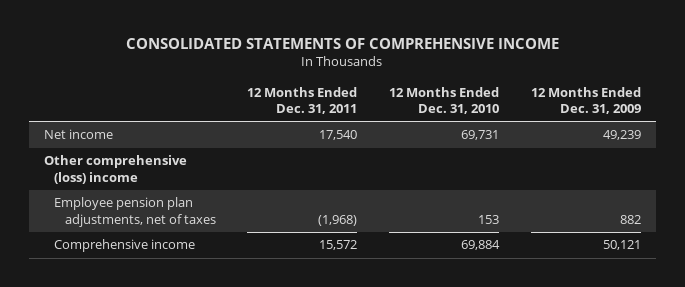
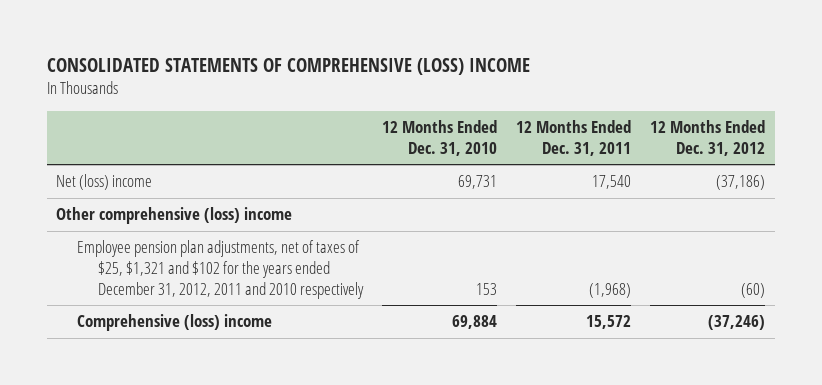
- CONSOLIDATED STATEMENTS OF COMPREHENSIVE INCOME
+ CONSOLIDATED STATEMENTS OF COMPREHENSIVE (LOSS) INCOME
- | 12 Months Ended Dec. 31, 2011 | 12 Months Ended Dec. 31, 2010 | 12 Months Ended Dec. 31, 2009
+ | 12 Months Ended Dec. 31, 2010 | 12 Months Ended Dec. 31, 2011 | 12 Months Ended Dec. 31, 2012
- Net income | 17,540 | 69,731 | 49,239
+ Net (loss) income | 69,731 | 17,540 | (37,186)
- Employee pension plan adjustments, net of taxes | (1,968) | 153 | 882
- Comprehensive income | 15,572 | 69,884 | 50,121
+ Employee pension plan adjustments, net of taxes of $25, $1,321 and $102 for the years ended December 31, 2012, 2011 and 2010 respectively | 153 | (1,968) | (60)
+ Comprehensive (loss) income | 69,884 | 15,572 | (37,246)

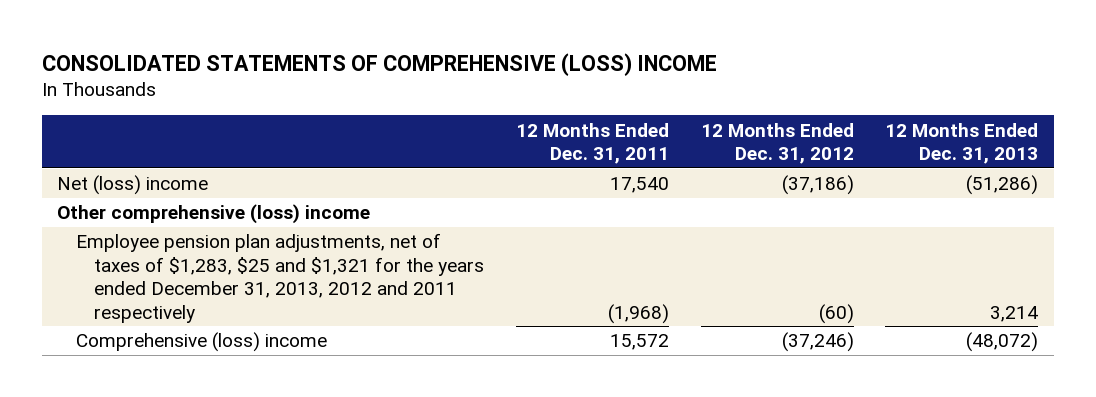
- | 12 Months Ended Dec. 31, 2010 | 12 Months Ended Dec. 31, 2011 | 12 Months Ended Dec. 31, 2012
+ | 12 Months Ended Dec. 31, 2011 | 12 Months Ended Dec. 31, 2012 | 12 Months Ended Dec. 31, 2013
- Employee pension plan adjustments, net of taxes of $25, $1,321 and $102 for the years ended December 31, 2012, 2011 and 2010 respectively | 153 | (1,968) | (60)
+ Employee pension plan adjustments, net of taxes of $1,283, $25 and $1,321 for the years ended December 31, 2013, 2012 and 2011 respectively | (1,968) | (60) | 3,214

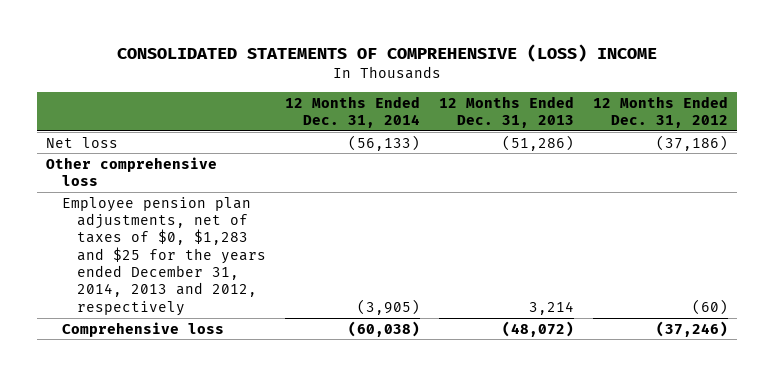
- | 12 Months Ended Dec. 31, 2011 | 12 Months Ended Dec. 31, 2012 | 12 Months Ended Dec. 31, 2013
+ | 12 Months Ended Dec. 31, 2014 | 12 Months Ended Dec. 31, 2013 | 12 Months Ended Dec. 31, 2012
- Net (loss) income | 17,540 | (37,186) | (51,286)
- Other comprehensive (loss) income
- Employee pension plan adjustments, net of taxes of $1,283, $25 and $1,321 for the years ended December 31, 2013, 2012 and 2011 respectively | (1,968) | (60) | 3,214
- Comprehensive (loss) income | 15,572 | (37,246) | (48,072)
+ Net loss | (56,133) | (51,286) | (37,186)
+ Other comprehensive loss
+ Employee pension plan adjustments, net of taxes of $0, $1,283 and $25 for the years ended December 31, 2014, 2013 and 2012, respectively | (3,905) | 3,214 | (60)
+ Comprehensive loss | (60,038) | (48,072) | (37,246)

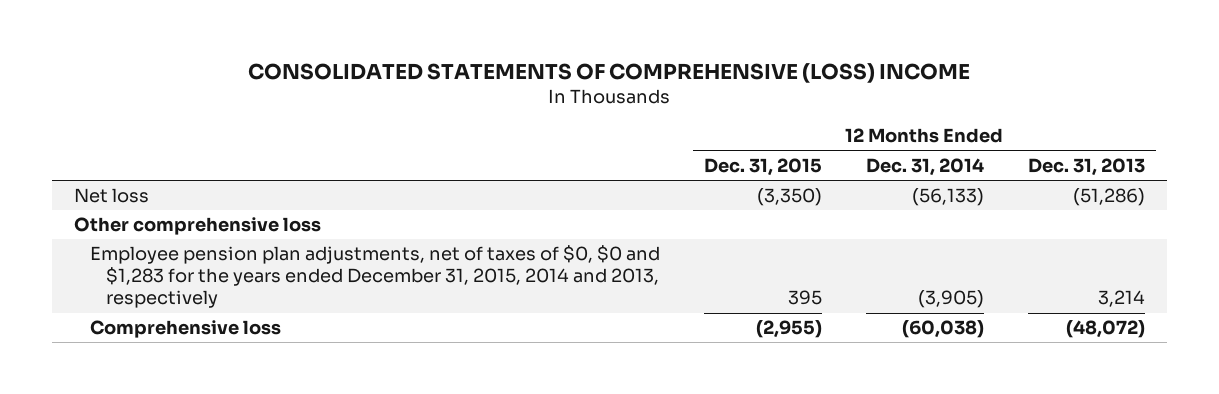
- | 12 Months Ended Dec. 31, 2014 | 12 Months Ended Dec. 31, 2013 | 12 Months Ended Dec. 31, 2012
+ | 12 Months Ended Dec. 31, 2015 | 12 Months Ended Dec. 31, 2014 | 12 Months Ended Dec. 31, 2013
- Employee pension plan adjustments, net of taxes of $0, $1,283 and $25 for the years ended December 31, 2014, 2013 and 2012, respectively | (3,905) | 3,214 | (60)
+ Employee pension plan adjustments, net of taxes of $0, $0 and $1,283 for the years ended December 31, 2015, 2014 and 2013, respectively | 395 | (3,905) | 3,214

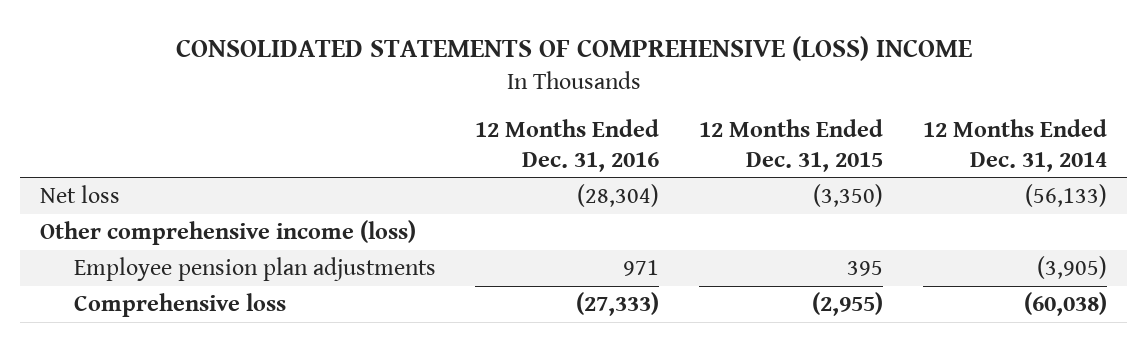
- | 12 Months Ended Dec. 31, 2015 | 12 Months Ended Dec. 31, 2014 | 12 Months Ended Dec. 31, 2013
+ | 12 Months Ended Dec. 31, 2016 | 12 Months Ended Dec. 31, 2015 | 12 Months Ended Dec. 31, 2014
- Other comprehensive loss
- Employee pension plan adjustments, net of taxes of $0, $0 and $1,283 for the years ended December 31, 2015, 2014 and 2013, respectively | 395 | (3,905) | 3,214
+ Other comprehensive income (loss)
+ Employee pension plan adjustments | 971 | 395 | (3,905)

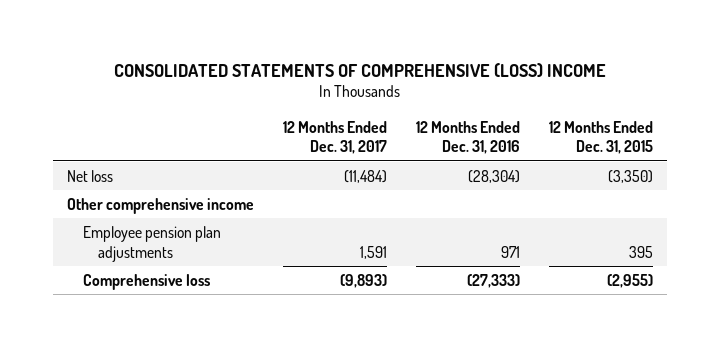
- | 12 Months Ended Dec. 31, 2016 | 12 Months Ended Dec. 31, 2015 | 12 Months Ended Dec. 31, 2014
+ | 12 Months Ended Dec. 31, 2017 | 12 Months Ended Dec. 31, 2016 | 12 Months Ended Dec. 31, 2015
- Other comprehensive income (loss)
+ Other comprehensive income

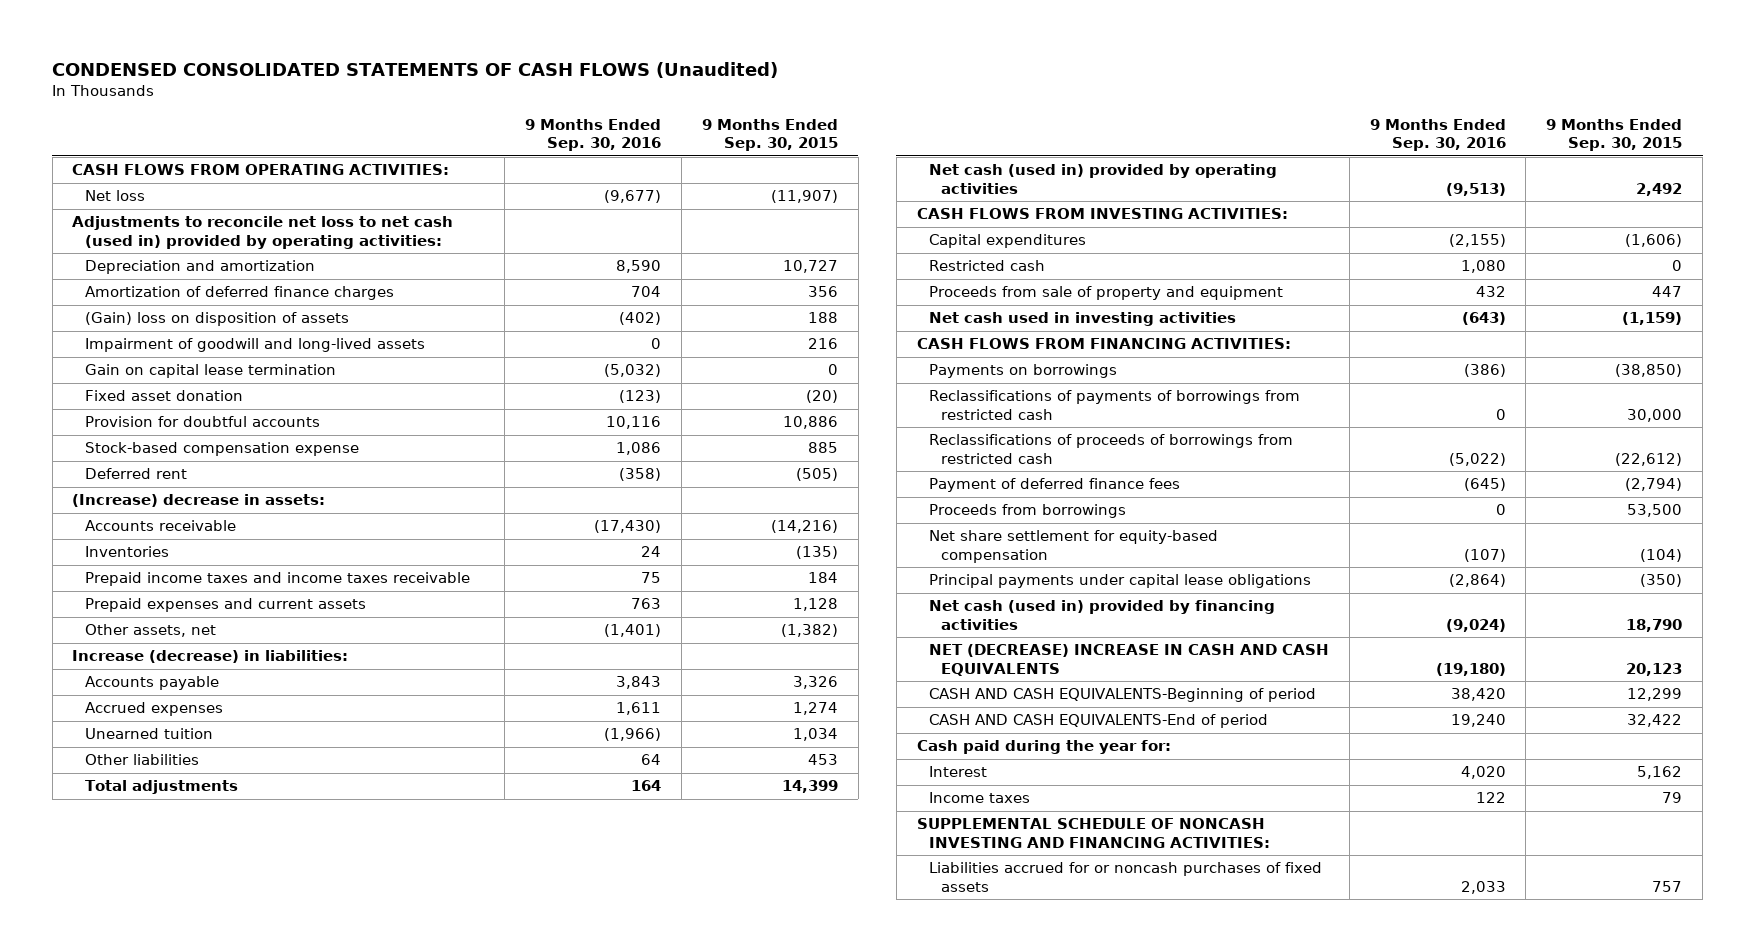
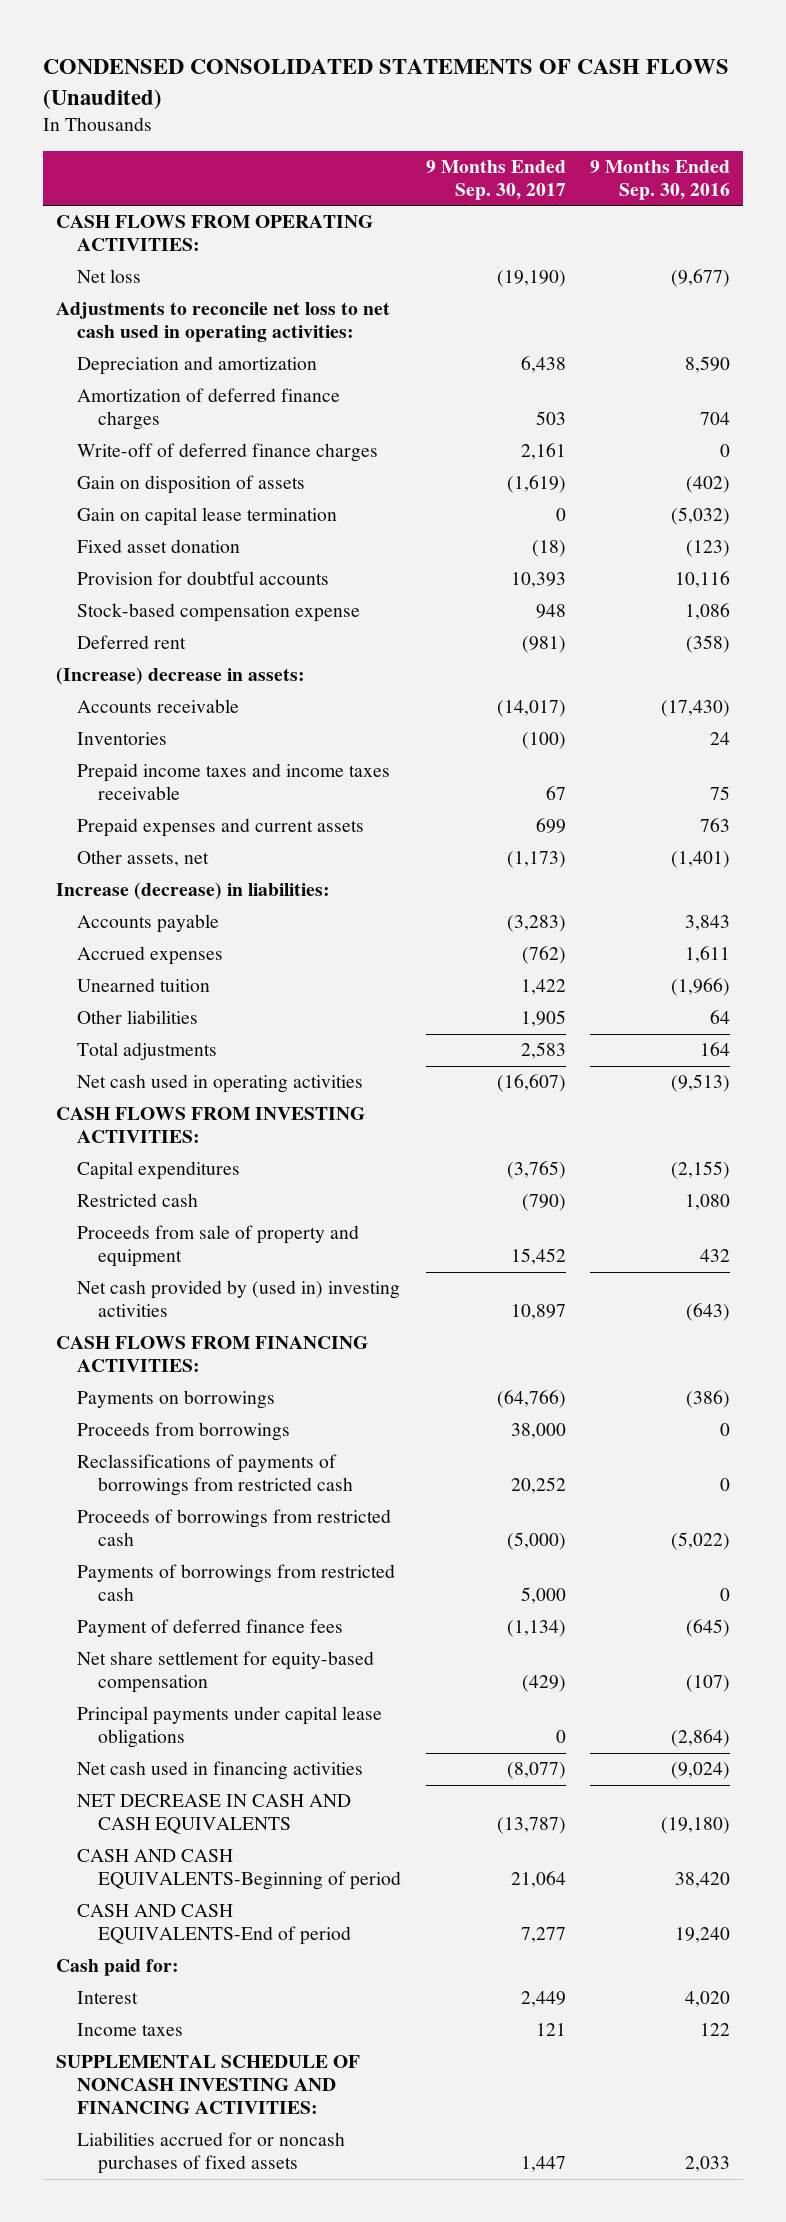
- | 9 Months Ended Sep. 30, 2016 | 9 Months Ended Sep. 30, 2015
+ | 9 Months Ended Sep. 30, 2017 | 9 Months Ended Sep. 30, 2016
- Adjustments to reconcile net loss to net cash (used in) provided by operating activities:
+ Adjustments to reconcile net loss to net cash used in operating activities:
- (Gain) loss on disposition of assets | (402) | 188
- Impairment of goodwill and long-lived assets | 0 | 216
+ Write-off of deferred finance charges | 2,161 | 0
+ Gain on disposition of assets | (1,619) | (402)
- Net cash (used in) provided by operating activities | (9,513) | 2,492
+ Net cash used in operating activities | (16,607) | (9,513)
- Net cash used in investing activities | (643) | (1,159)
+ Net cash provided by (used in) investing activities | 10,897 | (643)
moved up: Proceeds from borrowings | 38,000 | 0
- Reclassifications of proceeds of borrowings from restricted cash | (5,022) | (22,612)
+ Proceeds of borrowings from restricted cash | (5,000) | (5,022)
+ Payments of borrowings from restricted cash | 5,000 | 0
- Net cash (used in) provided by financing activities | (9,024) | 18,790
- NET (DECREASE) INCREASE IN CASH AND CASH EQUIVALENTS | (19,180) | 20,123
+ Net cash used in financing activities | (8,077) | (9,024)
+ NET DECREASE IN CASH AND CASH EQUIVALENTS | (13,787) | (19,180)
- Cash paid during the year for:
+ Cash paid for:

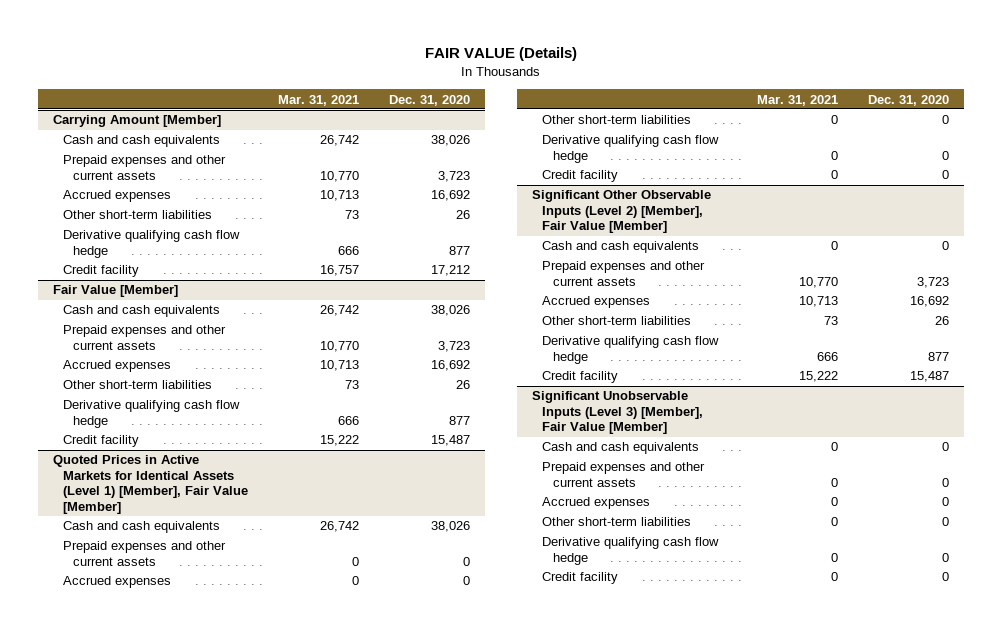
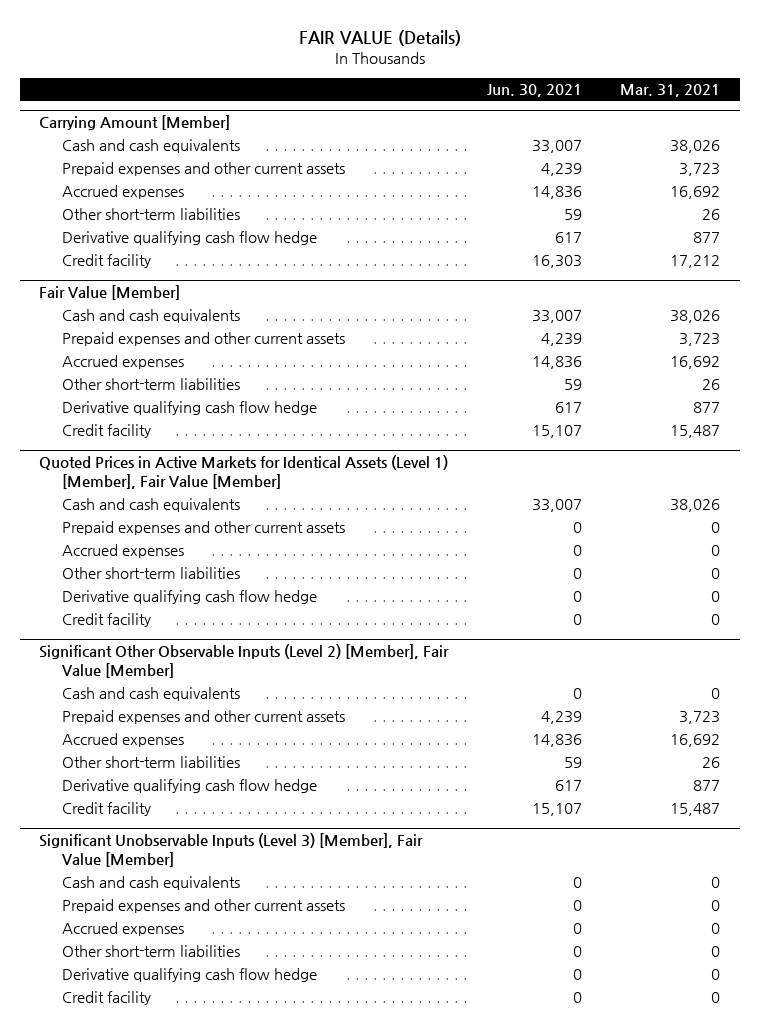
- | Mar. 31, 2021 | Dec. 31, 2020
+ | Jun. 30, 2021 | Mar. 31, 2021
@ Carrying Amount [Member]
- Cash and cash equivalents | 26,742 | 38,026
- Prepaid expenses and other current assets | 10,770 | 3,723
- Accrued expenses | 10,713 | 16,692
- Other short-term liabilities | 73 | 26
- Derivative qualifying cash flow hedge | 666 | 877
- Credit facility | 16,757 | 17,212
+ Cash and cash equivalents | 33,007 | 38,026
+ Prepaid expenses and other current assets | 4,239 | 3,723
+ Accrued expenses | 14,836 | 16,692
+ Other short-term liabilities | 59 | 26
+ Derivative qualifying cash flow hedge | 617 | 877
+ Credit facility | 16,303 | 17,212
@ Fair Value [Member]
- Cash and cash equivalents | 26,742 | 38,026
- Prepaid expenses and other current assets | 10,770 | 3,723
- Accrued expenses | 10,713 | 16,692
- Other short-term liabilities | 73 | 26
- Derivative qualifying cash flow hedge | 666 | 877
- Credit facility | 15,222 | 15,487
+ Cash and cash equivalents | 33,007 | 38,026
+ Prepaid expenses and other current assets | 4,239 | 3,723
+ Accrued expenses | 14,836 | 16,692
+ Other short-term liabilities | 59 | 26
+ Derivative qualifying cash flow hedge | 617 | 877
+ Credit facility | 15,107 | 15,487
@ Quoted Prices in Active Markets for Identical Assets (Level 1) [Member], Fair Value [Member]
- Cash and cash equivalents | 26,742 | 38,026
+ Cash and cash equivalents | 33,007 | 38,026
@ Significant Other Observable Inputs (Level 2) [Member], Fair Value [Member]
- Prepaid expenses and other current assets | 10,770 | 3,723
- Accrued expenses | 10,713 | 16,692
- Other short-term liabilities | 73 | 26
- Derivative qualifying cash flow hedge | 666 | 877
- Credit facility | 15,222 | 15,487
+ Prepaid expenses and other current assets | 4,239 | 3,723
+ Accrued expenses | 14,836 | 16,692
+ Other short-term liabilities | 59 | 26
+ Derivative qualifying cash flow hedge | 617 | 877
+ Credit facility | 15,107 | 15,487

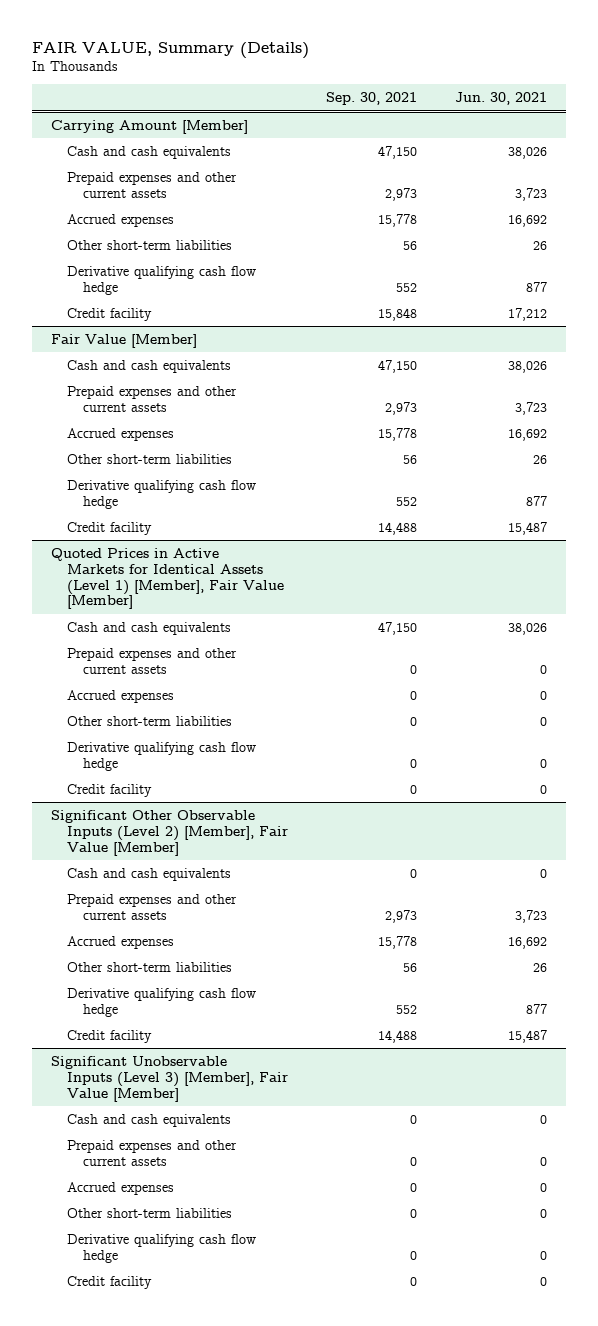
- FAIR VALUE (Details)
+ FAIR VALUE, Summary (Details)
- | Jun. 30, 2021 | Mar. 31, 2021
+ | Sep. 30, 2021 | Jun. 30, 2021
@ Carrying Amount [Member]
- Cash and cash equivalents | 33,007 | 38,026
- Prepaid expenses and other current assets | 4,239 | 3,723
- Accrued expenses | 14,836 | 16,692
- Other short-term liabilities | 59 | 26
- Derivative qualifying cash flow hedge | 617 | 877
- Credit facility | 16,303 | 17,212
+ Cash and cash equivalents | 47,150 | 38,026
+ Prepaid expenses and other current assets | 2,973 | 3,723
+ Accrued expenses | 15,778 | 16,692
+ Other short-term liabilities | 56 | 26
+ Derivative qualifying cash flow hedge | 552 | 877
+ Credit facility | 15,848 | 17,212
@ Fair Value [Member]
- Cash and cash equivalents | 33,007 | 38,026
- Prepaid expenses and other current assets | 4,239 | 3,723
- Accrued expenses | 14,836 | 16,692
- Other short-term liabilities | 59 | 26
- Derivative qualifying cash flow hedge | 617 | 877
- Credit facility | 15,107 | 15,487
+ Cash and cash equivalents | 47,150 | 38,026
+ Prepaid expenses and other current assets | 2,973 | 3,723
+ Accrued expenses | 15,778 | 16,692
+ Other short-term liabilities | 56 | 26
+ Derivative qualifying cash flow hedge | 552 | 877
+ Credit facility | 14,488 | 15,487
@ Quoted Prices in Active Markets for Identical Assets (Level 1) [Member], Fair Value [Member]
- Cash and cash equivalents | 33,007 | 38,026
+ Cash and cash equivalents | 47,150 | 38,026
@ Significant Other Observable Inputs (Level 2) [Member], Fair Value [Member]
- Prepaid expenses and other current assets | 4,239 | 3,723
- Accrued expenses | 14,836 | 16,692
- Other short-term liabilities | 59 | 26
- Derivative qualifying cash flow hedge | 617 | 877
- Credit facility | 15,107 | 15,487
+ Prepaid expenses and other current assets | 2,973 | 3,723
+ Accrued expenses | 15,778 | 16,692
+ Other short-term liabilities | 56 | 26
+ Derivative qualifying cash flow hedge | 552 | 877
+ Credit facility | 14,488 | 15,487

